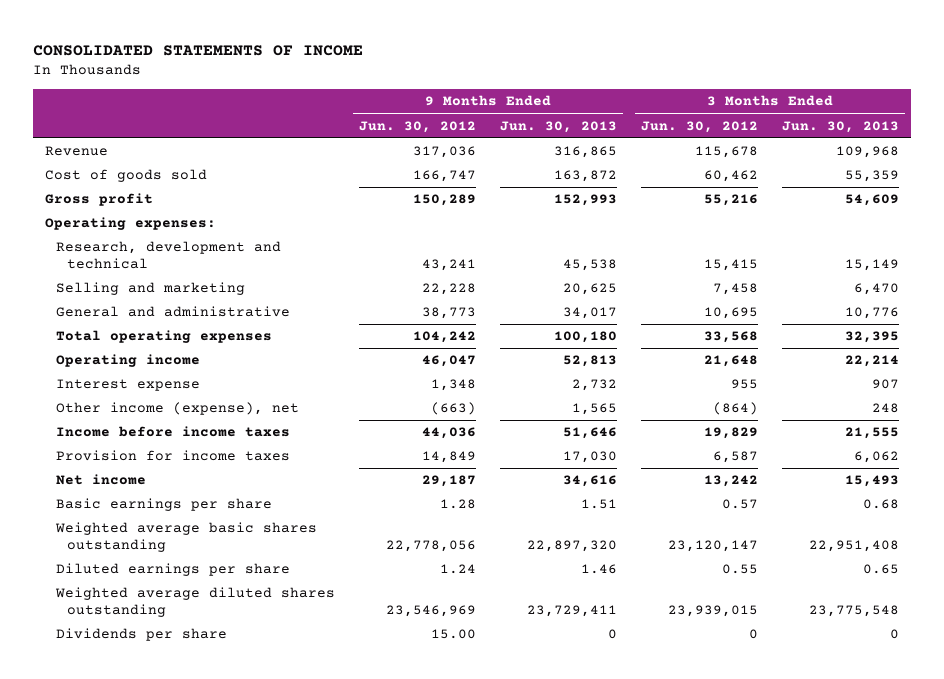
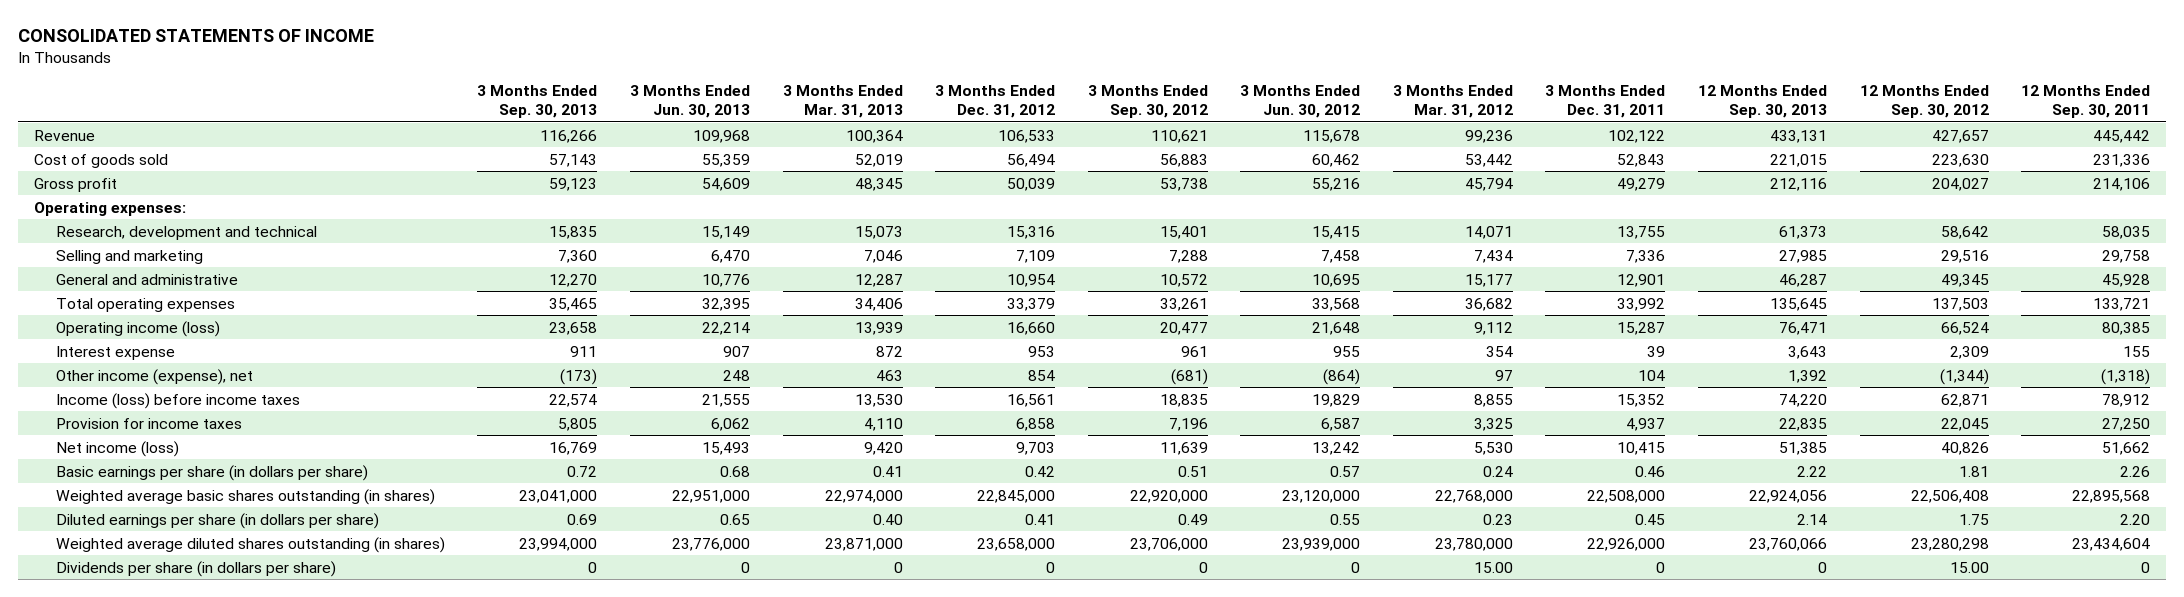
- | 9 Months Ended Jun. 30, 2012 | 9 Months Ended Jun. 30, 2013 | 3 Months Ended Jun. 30, 2012 | 3 Months Ended Jun. 30, 2013
+ | 3 Months Ended Sep. 30, 2013 | 3 Months Ended Jun. 30, 2013 | 3 Months Ended Mar. 31, 2013 | 3 Months Ended Dec. 31, 2012 | 3 Months Ended Sep. 30, 2012 | 3 Months Ended Jun. 30, 2012 | 3 Months Ended Mar. 31, 2012 | 3 Months Ended Dec. 31, 2011 | 12 Months Ended Sep. 30, 2013 | 12 Months Ended Sep. 30, 2012 | 12 Months Ended Sep. 30, 2011
- Operating income | 46,047 | 52,813 | 21,648 | 22,214
+ Operating income (loss) | 23,658 | 22,214 | 13,939 | 16,660 | 20,477 | 21,648 | 9,112 | 15,287 | 76,471 | 66,524 | 80,385
- Income before income taxes | 44,036 | 51,646 | 19,829 | 21,555
+ Income (loss) before income taxes | 22,574 | 21,555 | 13,530 | 16,561 | 18,835 | 19,829 | 8,855 | 15,352 | 74,220 | 62,871 | 78,912
- Net income | 29,187 | 34,616 | 13,242 | 15,493
- Basic earnings per share | 1.28 | 1.51 | 0.57 | 0.68
- Weighted average basic shares outstanding | 22,778,056 | 22,897,320 | 23,120,147 | 22,951,408
- Diluted earnings per share | 1.24 | 1.46 | 0.55 | 0.65
- Weighted average diluted shares outstanding | 23,546,969 | 23,729,411 | 23,939,015 | 23,775,548
- Dividends per share | 15.00 | 0 | 0 | 0
+ Net income (loss) | 16,769 | 15,493 | 9,420 | 9,703 | 11,639 | 13,242 | 5,530 | 10,415 | 51,385 | 40,826 | 51,662
+ Basic earnings per share (in dollars per share) | 0.72 | 0.68 | 0.41 | 0.42 | 0.51 | 0.57 | 0.24 | 0.46 | 2.22 | 1.81 | 2.26
+ Weighted average basic shares outstanding (in shares) | 23,041,000 | 22,951,000 | 22,974,000 | 22,845,000 | 22,920,000 | 23,120,000 | 22,768,000 | 22,508,000 | 22,924,056 | 22,506,408 | 22,895,568
+ Diluted earnings per share (in dollars per share) | 0.69 | 0.65 | 0.40 | 0.41 | 0.49 | 0.55 | 0.23 | 0.45 | 2.14 | 1.75 | 2.20
+ Weighted average diluted shares outstanding (in shares) | 23,994,000 | 23,776,000 | 23,871,000 | 23,658,000 | 23,706,000 | 23,939,000 | 23,780,000 | 22,926,000 | 23,760,066 | 23,280,298 | 23,434,604
+ Dividends per share (in dollars per share) | 0 | 0 | 0 | 0 | 0 | 0 | 15.00 | 0 | 0 | 15.00 | 0

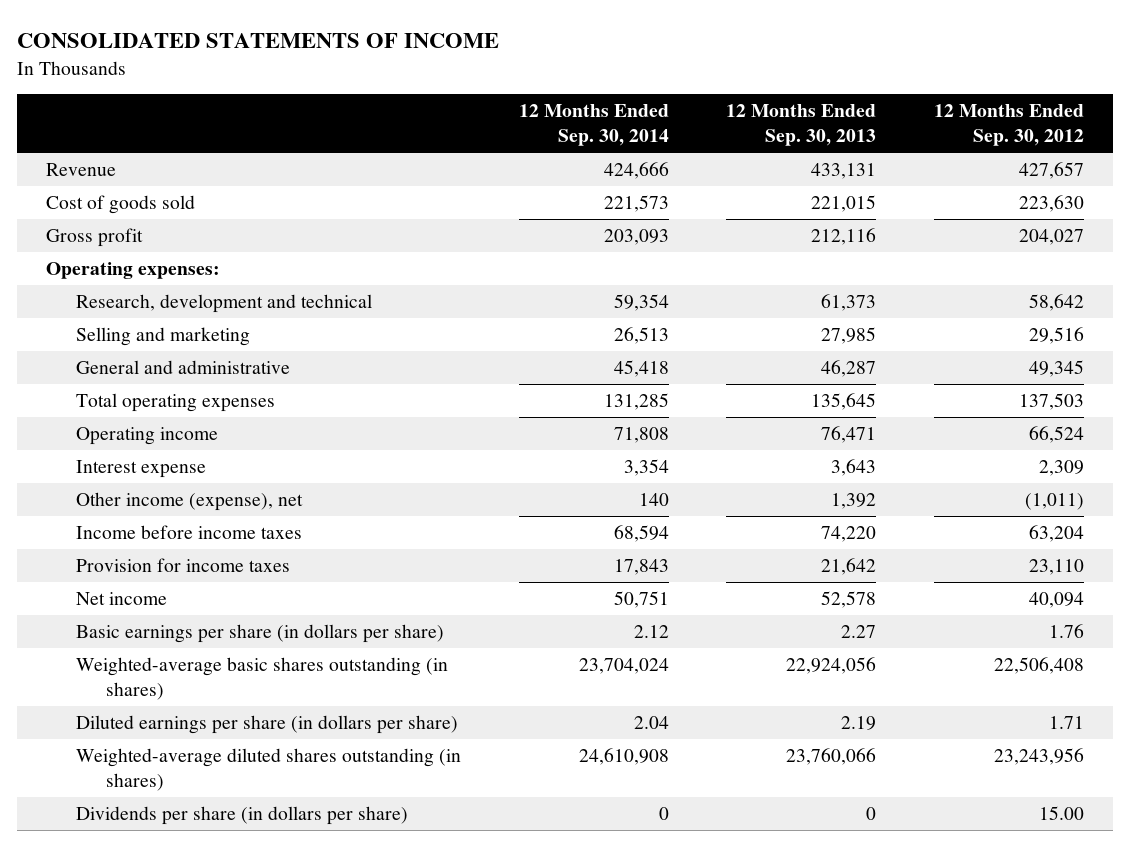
- | 3 Months Ended Sep. 30, 2013 | 3 Months Ended Jun. 30, 2013 | 3 Months Ended Mar. 31, 2013 | 3 Months Ended Dec. 31, 2012 | 3 Months Ended Sep. 30, 2012 | 3 Months Ended Jun. 30, 2012 | 3 Months Ended Mar. 31, 2012 | 3 Months Ended Dec. 31, 2011 | 12 Months Ended Sep. 30, 2013 | 12 Months Ended Sep. 30, 2012 | 12 Months Ended Sep. 30, 2011
+ | 12 Months Ended Sep. 30, 2014 | 12 Months Ended Sep. 30, 2013 | 12 Months Ended Sep. 30, 2012
- Operating income (loss) | 23,658 | 22,214 | 13,939 | 16,660 | 20,477 | 21,648 | 9,112 | 15,287 | 76,471 | 66,524 | 80,385
+ Operating income | 71,808 | 76,471 | 66,524
- Other income (expense), net | (173) | 248 | 463 | 854 | (681) | (864) | 97 | 104 | 1,392 | (1,344) | (1,318)
- Income (loss) before income taxes | 22,574 | 21,555 | 13,530 | 16,561 | 18,835 | 19,829 | 8,855 | 15,352 | 74,220 | 62,871 | 78,912
- Provision for income taxes | 5,805 | 6,062 | 4,110 | 6,858 | 7,196 | 6,587 | 3,325 | 4,937 | 22,835 | 22,045 | 27,250
- Net income (loss) | 16,769 | 15,493 | 9,420 | 9,703 | 11,639 | 13,242 | 5,530 | 10,415 | 51,385 | 40,826 | 51,662
- Basic earnings per share (in dollars per share) | 0.72 | 0.68 | 0.41 | 0.42 | 0.51 | 0.57 | 0.24 | 0.46 | 2.22 | 1.81 | 2.26
- Weighted average basic shares outstanding (in shares) | 23,041,000 | 22,951,000 | 22,974,000 | 22,845,000 | 22,920,000 | 23,120,000 | 22,768,000 | 22,508,000 | 22,924,056 | 22,506,408 | 22,895,568
- Diluted earnings per share (in dollars per share) | 0.69 | 0.65 | 0.40 | 0.41 | 0.49 | 0.55 | 0.23 | 0.45 | 2.14 | 1.75 | 2.20
- Weighted average diluted shares outstanding (in shares) | 23,994,000 | 23,776,000 | 23,871,000 | 23,658,000 | 23,706,000 | 23,939,000 | 23,780,000 | 22,926,000 | 23,760,066 | 23,280,298 | 23,434,604
+ Other income (expense), net | 140 | 1,392 | (1,011)
+ Income before income taxes | 68,594 | 74,220 | 63,204
+ Provision for income taxes | 17,843 | 21,642 | 23,110
+ Net income | 50,751 | 52,578 | 40,094
+ Basic earnings per share (in dollars per share) | 2.12 | 2.27 | 1.76
+ Weighted-average basic shares outstanding (in shares) | 23,704,024 | 22,924,056 | 22,506,408
+ Diluted earnings per share (in dollars per share) | 2.04 | 2.19 | 1.71
+ Weighted-average diluted shares outstanding (in shares) | 24,610,908 | 23,760,066 | 23,243,956

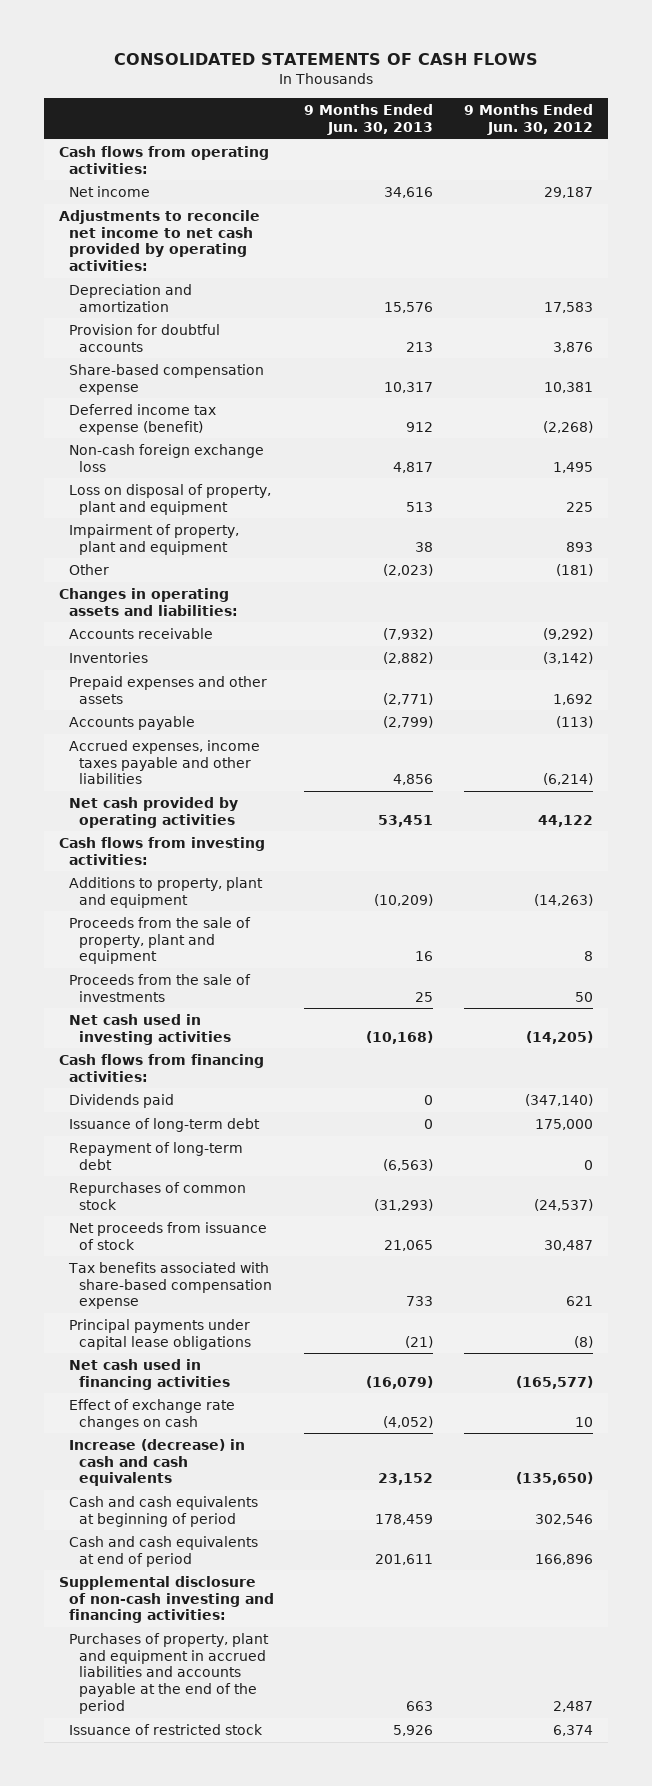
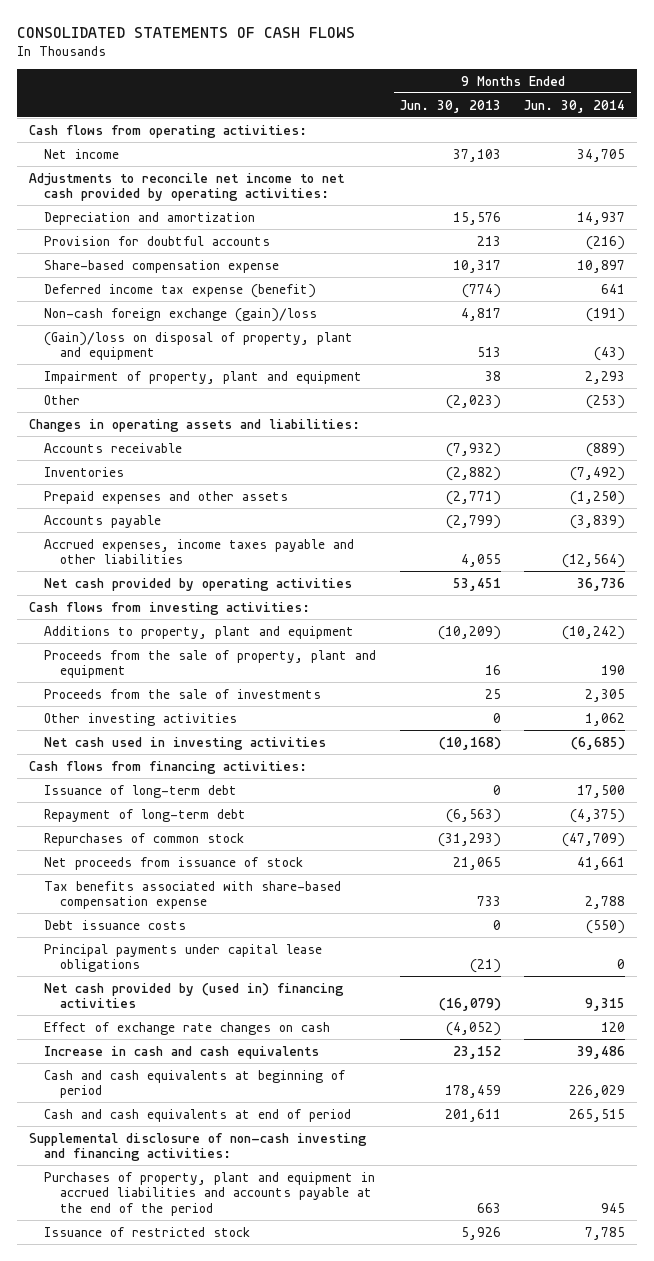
- | 9 Months Ended Jun. 30, 2013 | 9 Months Ended Jun. 30, 2012
+ | 9 Months Ended Jun. 30, 2013 | 9 Months Ended Jun. 30, 2014
- Net income | 34,616 | 29,187
+ Net income | 37,103 | 34,705
- Deferred income tax expense (benefit) | 912 | (2,268)
- Non-cash foreign exchange loss | 4,817 | 1,495
- Loss on disposal of property, plant and equipment | 513 | 225
+ Deferred income tax expense (benefit) | (774) | 641
+ Non-cash foreign exchange (gain)/loss | 4,817 | (191)
+ (Gain)/loss on disposal of property, plant and equipment | 513 | (43)
- Accrued expenses, income taxes payable and other liabilities | 4,856 | (6,214)
+ Accrued expenses, income taxes payable and other liabilities | 4,055 | (12,564)
+ Other investing activities | 0 | 1,062
- Dividends paid | 0 | (347,140)
+ Debt issuance costs | 0 | (550)
- Net cash used in financing activities | (16,079) | (165,577)
+ Net cash provided by (used in) financing activities | (16,079) | 9,315
- Increase (decrease) in cash and cash equivalents | 23,152 | (135,650)
+ Increase in cash and cash equivalents | 23,152 | 39,486

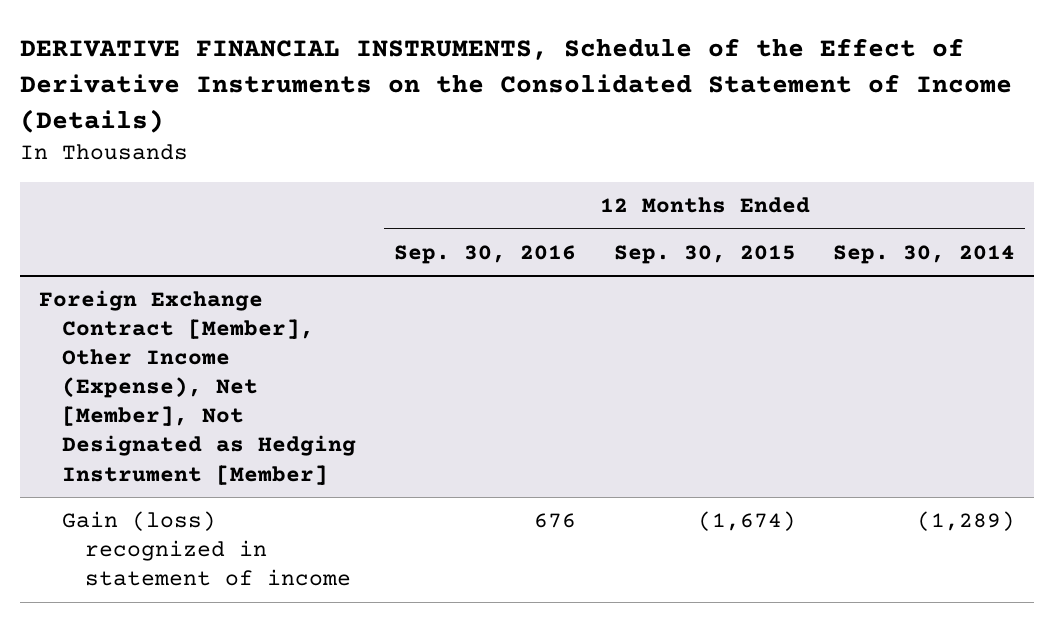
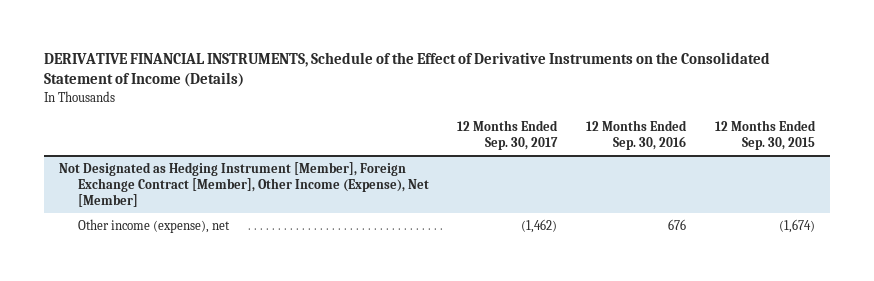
- | 12 Months Ended Sep. 30, 2016 | 12 Months Ended Sep. 30, 2015 | 12 Months Ended Sep. 30, 2014
+ | 12 Months Ended Sep. 30, 2017 | 12 Months Ended Sep. 30, 2016 | 12 Months Ended Sep. 30, 2015
- Foreign Exchange Contract [Member], Other Income (Expense), Net [Member], Not Designated as Hedging Instrument [Member]
- Gain (loss) recognized in statement of income | 676 | (1,674) | (1,289)
+ Not Designated as Hedging Instrument [Member], Foreign Exchange Contract [Member], Other Income (Expense), Net [Member]
+ Other income (expense), net | (1,462) | 676 | (1,674)

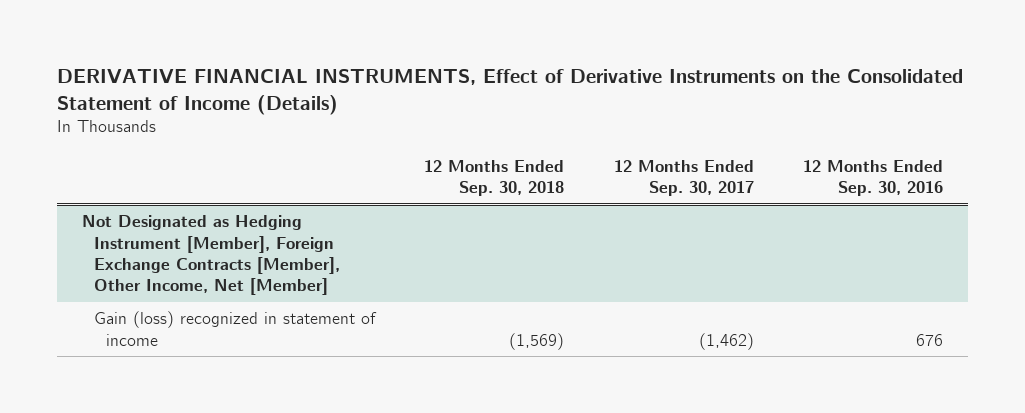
- DERIVATIVE FINANCIAL INSTRUMENTS, Schedule of the Effect of Derivative Instruments on the Consolidated Statement of Income (Details)
+ DERIVATIVE FINANCIAL INSTRUMENTS, Effect of Derivative Instruments on the Consolidated Statement of Income (Details)
- | 12 Months Ended Sep. 30, 2017 | 12 Months Ended Sep. 30, 2016 | 12 Months Ended Sep. 30, 2015
+ | 12 Months Ended Sep. 30, 2018 | 12 Months Ended Sep. 30, 2017 | 12 Months Ended Sep. 30, 2016
- Not Designated as Hedging Instrument [Member], Foreign Exchange Contract [Member], Other Income (Expense), Net [Member]
- Other income (expense), net | (1,462) | 676 | (1,674)
+ Not Designated as Hedging Instrument [Member], Foreign Exchange Contracts [Member], Other Income, Net [Member]
+ Gain (loss) recognized in statement of income | (1,569) | (1,462) | 676

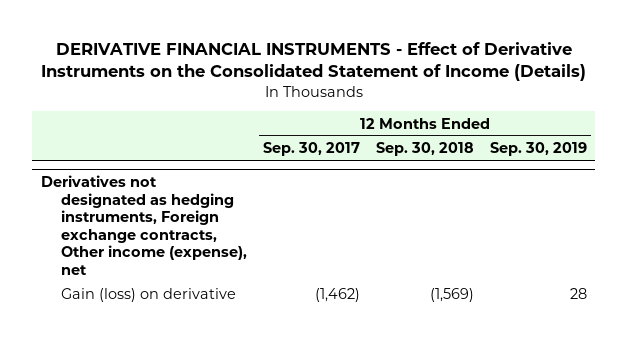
- DERIVATIVE FINANCIAL INSTRUMENTS, Effect of Derivative Instruments on the Consolidated Statement of Income (Details)
+ DERIVATIVE FINANCIAL INSTRUMENTS - Effect of Derivative Instruments on the Consolidated Statement of Income (Details)
- | 12 Months Ended Sep. 30, 2018 | 12 Months Ended Sep. 30, 2017 | 12 Months Ended Sep. 30, 2016
+ | 12 Months Ended Sep. 30, 2017 | 12 Months Ended Sep. 30, 2018 | 12 Months Ended Sep. 30, 2019
- Not Designated as Hedging Instrument [Member], Foreign Exchange Contracts [Member], Other Income, Net [Member]
- Gain (loss) recognized in statement of income | (1,569) | (1,462) | 676
+ Derivatives not designated as hedging instruments, Foreign exchange contracts, Other income (expense), net
+ Gain (loss) on derivative | (1,462) | (1,569) | 28

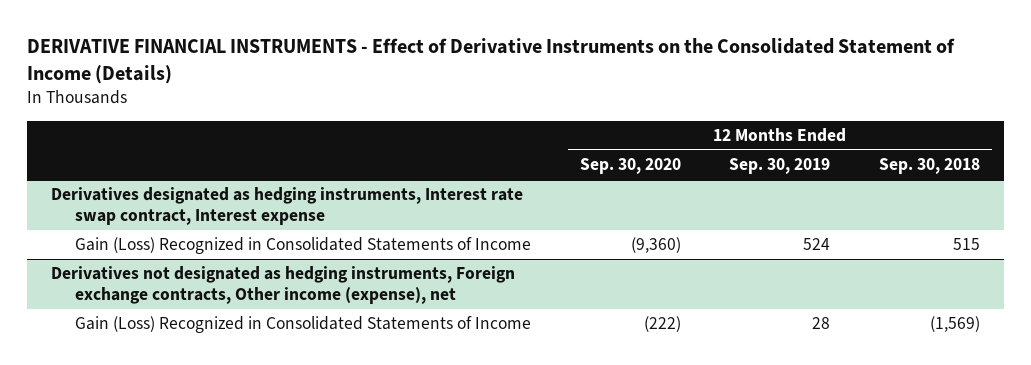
- | 12 Months Ended Sep. 30, 2017 | 12 Months Ended Sep. 30, 2018 | 12 Months Ended Sep. 30, 2019
+ | 12 Months Ended Sep. 30, 2020 | 12 Months Ended Sep. 30, 2019 | 12 Months Ended Sep. 30, 2018
+ Derivatives designated as hedging instruments, Interest rate swap contract, Interest expense
+ Gain (Loss) Recognized in Consolidated Statements of Income | (9,360) | 524 | 515
@ Derivatives not designated as hedging instruments, Foreign exchange contracts, Other income (expense), net
- Gain (loss) on derivative | (1,462) | (1,569) | 28
+ Gain (Loss) Recognized in Consolidated Statements of Income | (222) | 28 | (1,569)

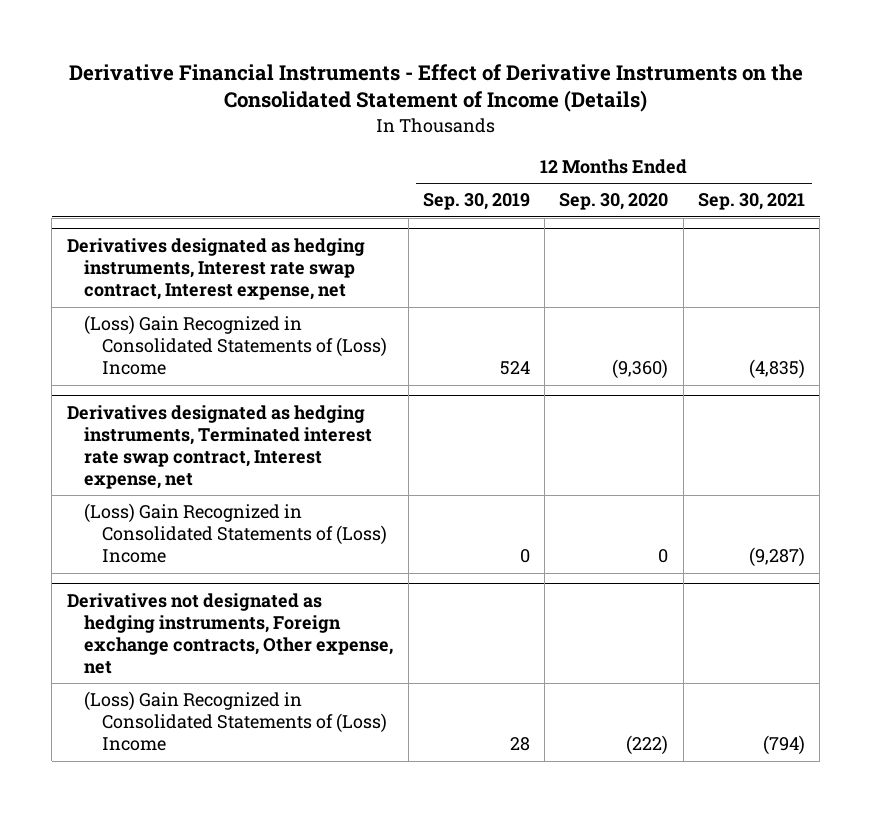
- DERIVATIVE FINANCIAL INSTRUMENTS - Effect of Derivative Instruments on the Consolidated Statement of Income (Details)
+ Derivative Financial Instruments - Effect of Derivative Instruments on the Consolidated Statement of Income (Details)
- | 12 Months Ended Sep. 30, 2020 | 12 Months Ended Sep. 30, 2019 | 12 Months Ended Sep. 30, 2018
+ | 12 Months Ended Sep. 30, 2019 | 12 Months Ended Sep. 30, 2020 | 12 Months Ended Sep. 30, 2021
- Derivatives designated as hedging instruments, Interest rate swap contract, Interest expense
- Gain (Loss) Recognized in Consolidated Statements of Income | (9,360) | 524 | 515
- Derivatives not designated as hedging instruments, Foreign exchange contracts, Other income (expense), net
- Gain (Loss) Recognized in Consolidated Statements of Income | (222) | 28 | (1,569)
+ Derivatives designated as hedging instruments, Interest rate swap contract, Interest expense, net
+ (Loss) Gain Recognized in Consolidated Statements of (Loss) Income | 524 | (9,360) | (4,835)
+ Derivatives designated as hedging instruments, Terminated interest rate swap contract, Interest expense, net
+ (Loss) Gain Recognized in Consolidated Statements of (Loss) Income | 0 | 0 | (9,287)
+ Derivatives not designated as hedging instruments, Foreign exchange contracts, Other expense, net
+ (Loss) Gain Recognized in Consolidated Statements of (Loss) Income | 28 | (222) | (794)

